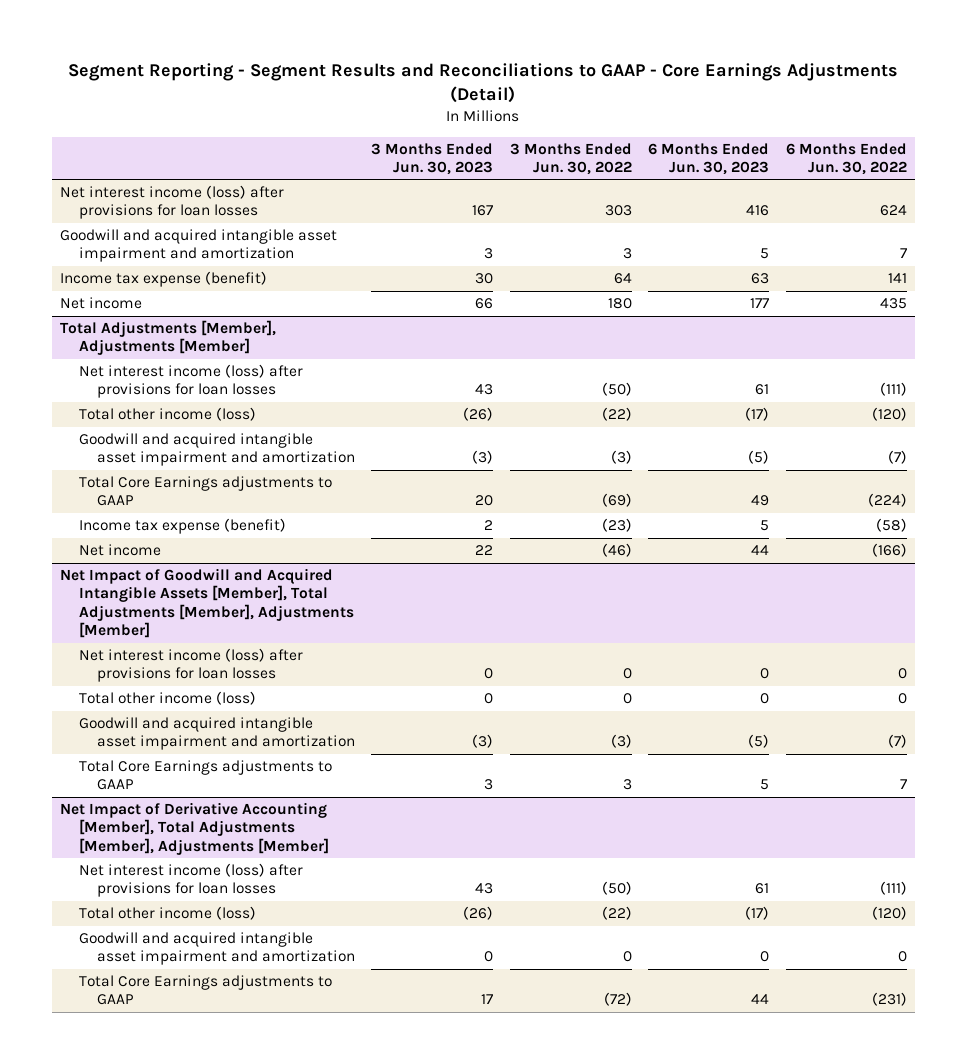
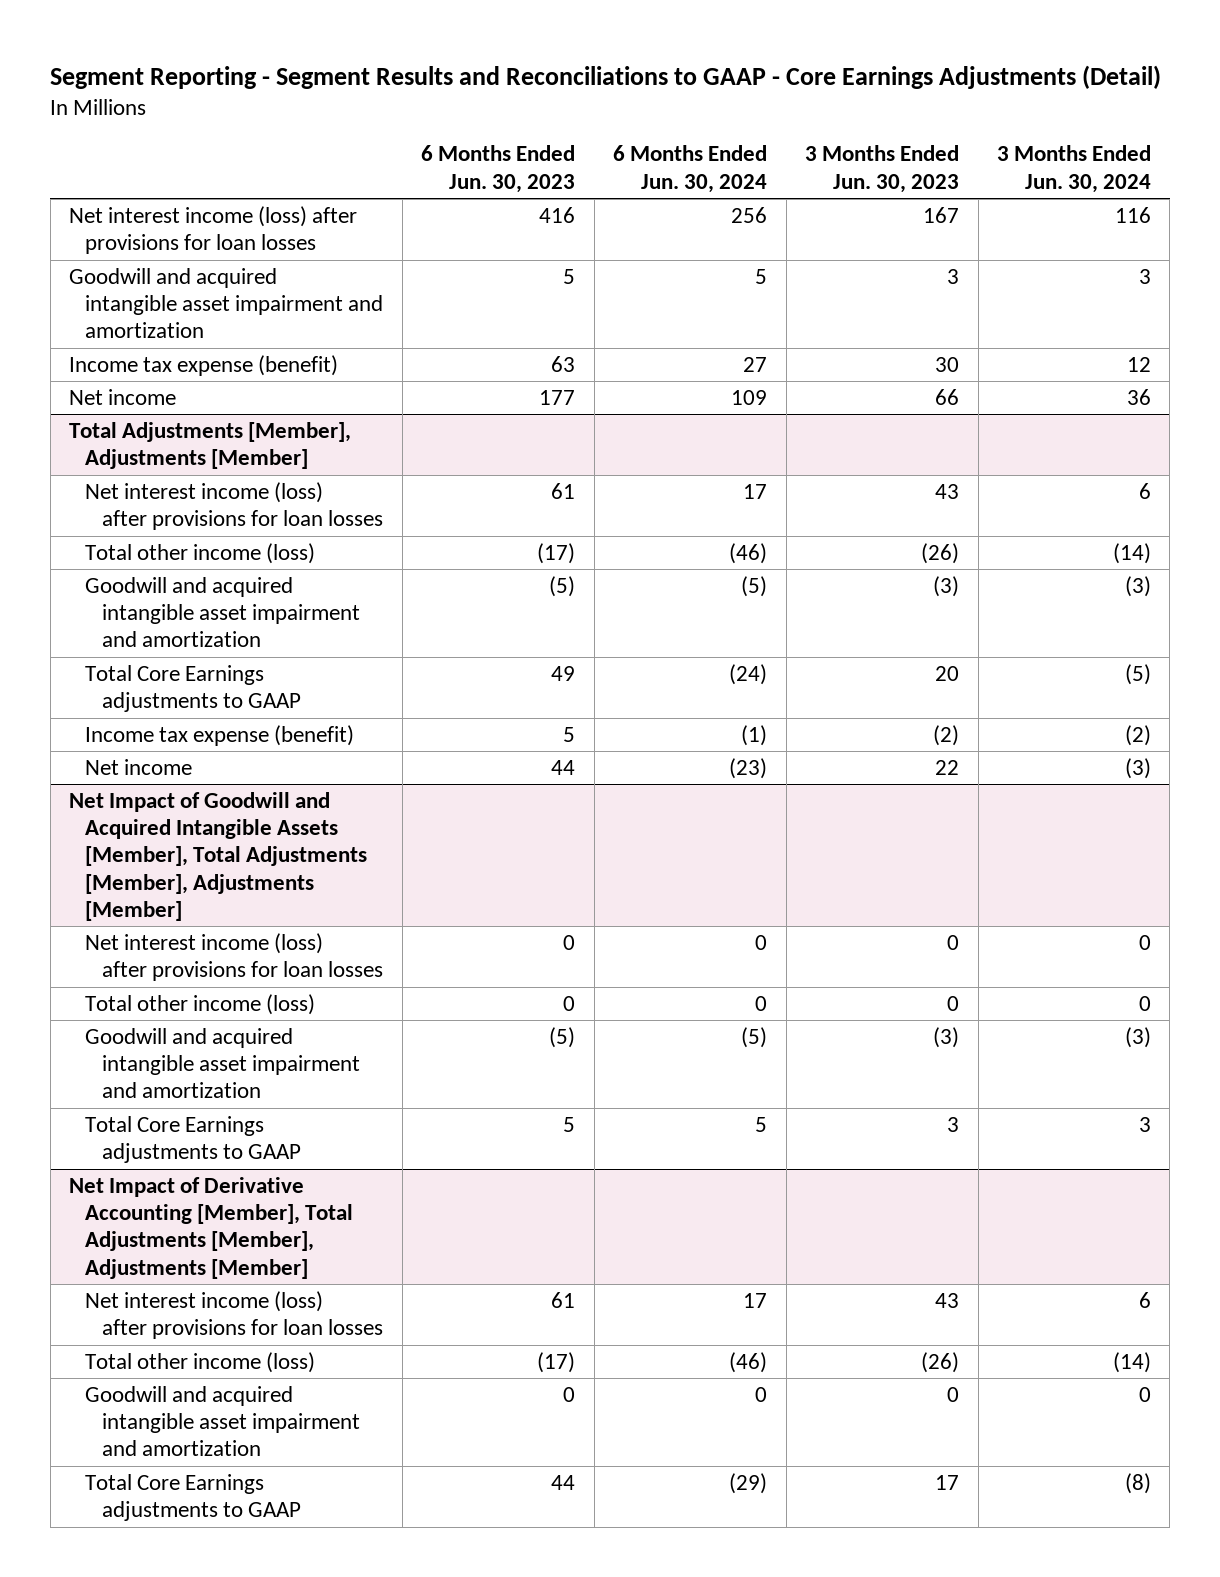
- | 3 Months Ended Jun. 30, 2023 | 3 Months Ended Jun. 30, 2022 | 6 Months Ended Jun. 30, 2023 | 6 Months Ended Jun. 30, 2022
+ | 6 Months Ended Jun. 30, 2023 | 6 Months Ended Jun. 30, 2024 | 3 Months Ended Jun. 30, 2023 | 3 Months Ended Jun. 30, 2024
@ Total Adjustments [Member], Adjustments [Member]
- Income tax expense (benefit) | 2 | (23) | 5 | (58)
+ Income tax expense (benefit) | 5 | (1) | (2) | (2)

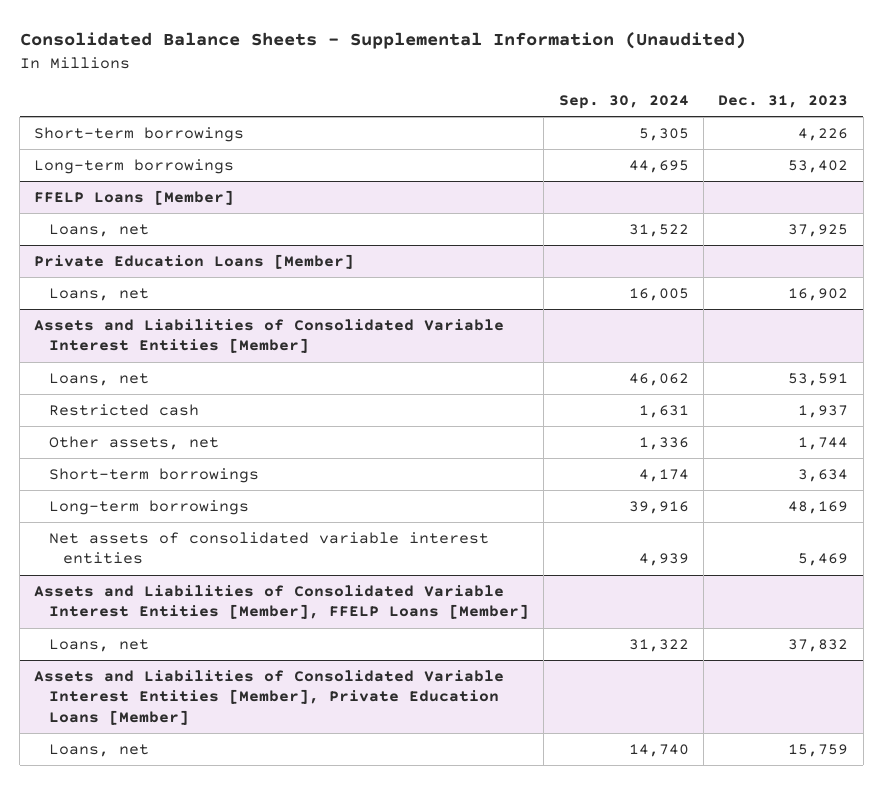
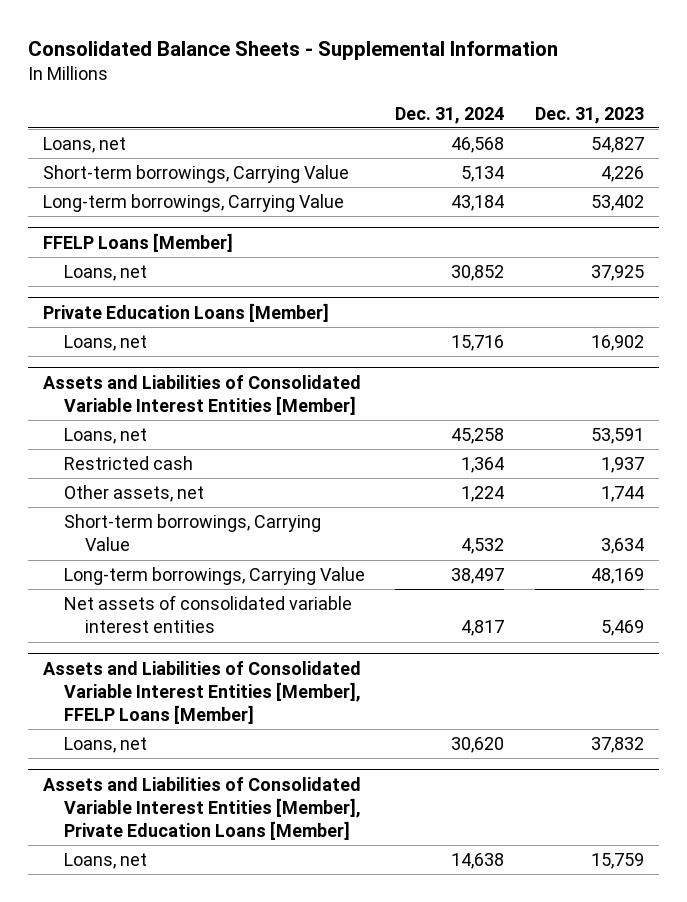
- Consolidated Balance Sheets - Supplemental Information (Unaudited)
+ Consolidated Balance Sheets - Supplemental Information
- | Sep. 30, 2024 | Dec. 31, 2023
+ | Dec. 31, 2024 | Dec. 31, 2023
- Short-term borrowings | 5,305 | 4,226
- Long-term borrowings | 44,695 | 53,402
+ Loans, net | 46,568 | 54,827
+ Short-term borrowings, Carrying Value | 5,134 | 4,226
+ Long-term borrowings, Carrying Value | 43,184 | 53,402
@ Assets and Liabilities of Consolidated Variable Interest Entities [Member]
- Short-term borrowings | 4,174 | 3,634
- Long-term borrowings | 39,916 | 48,169
+ Short-term borrowings, Carrying Value | 4,532 | 3,634
+ Long-term borrowings, Carrying Value | 38,497 | 48,169

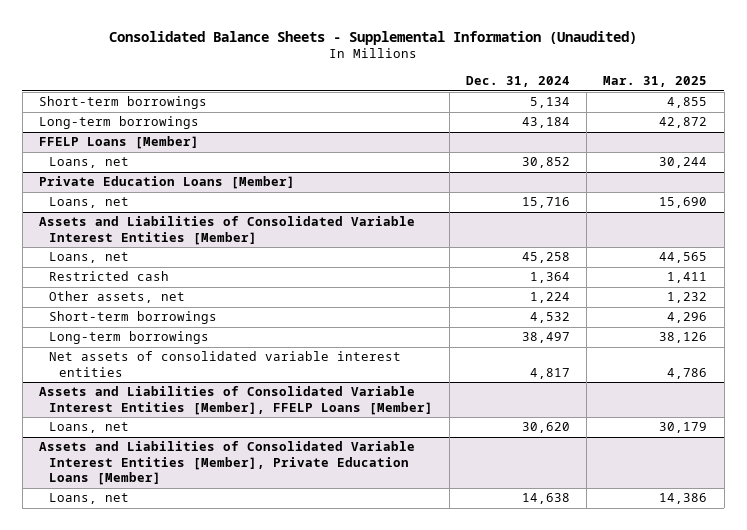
- Consolidated Balance Sheets - Supplemental Information
+ Consolidated Balance Sheets - Supplemental Information (Unaudited)
- | Dec. 31, 2024 | Dec. 31, 2023
+ | Dec. 31, 2024 | Mar. 31, 2025
- Loans, net | 46,568 | 54,827
- Short-term borrowings, Carrying Value | 5,134 | 4,226
- Long-term borrowings, Carrying Value | 43,184 | 53,402
+ Short-term borrowings | 5,134 | 4,855
+ Long-term borrowings | 43,184 | 42,872
@ Assets and Liabilities of Consolidated Variable Interest Entities [Member]
- Short-term borrowings, Carrying Value | 4,532 | 3,634
- Long-term borrowings, Carrying Value | 38,497 | 48,169
+ Short-term borrowings | 4,532 | 4,296
+ Long-term borrowings | 38,497 | 38,126

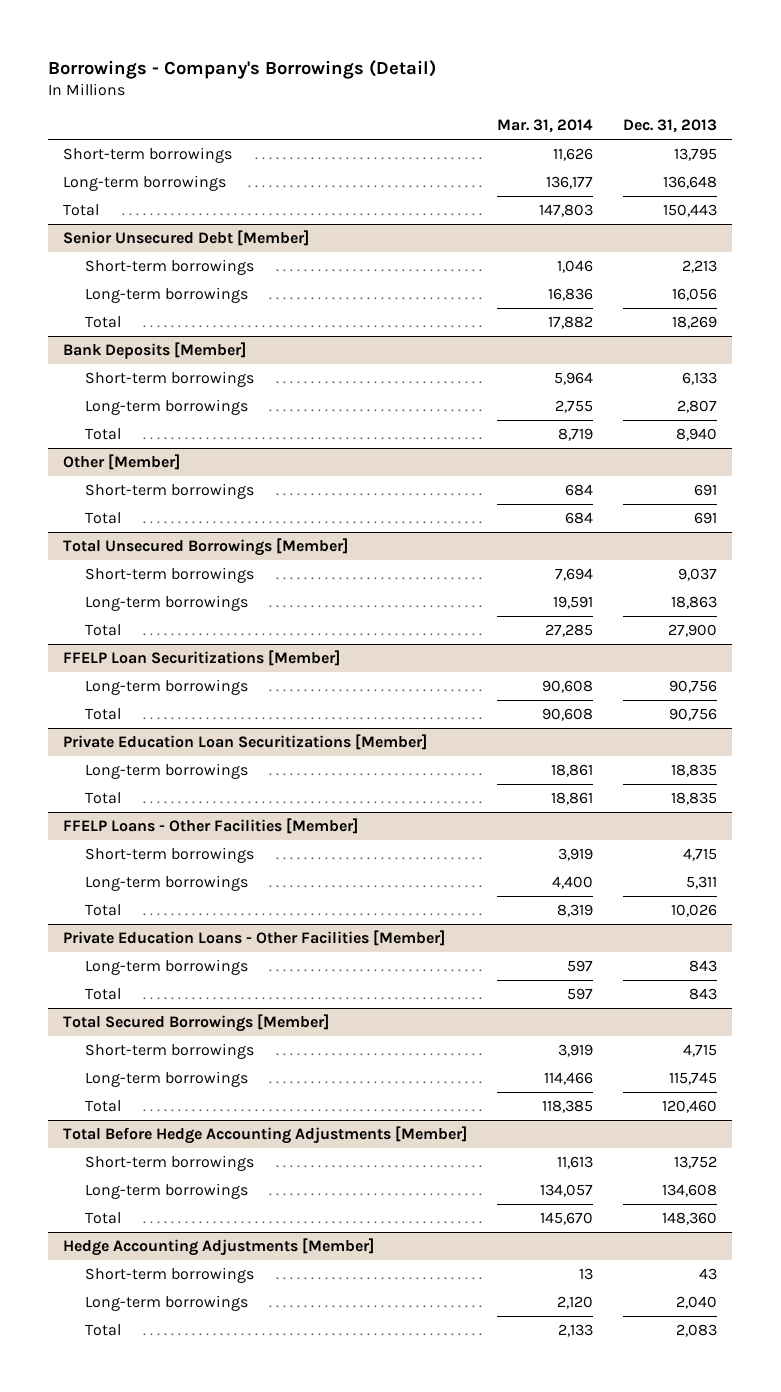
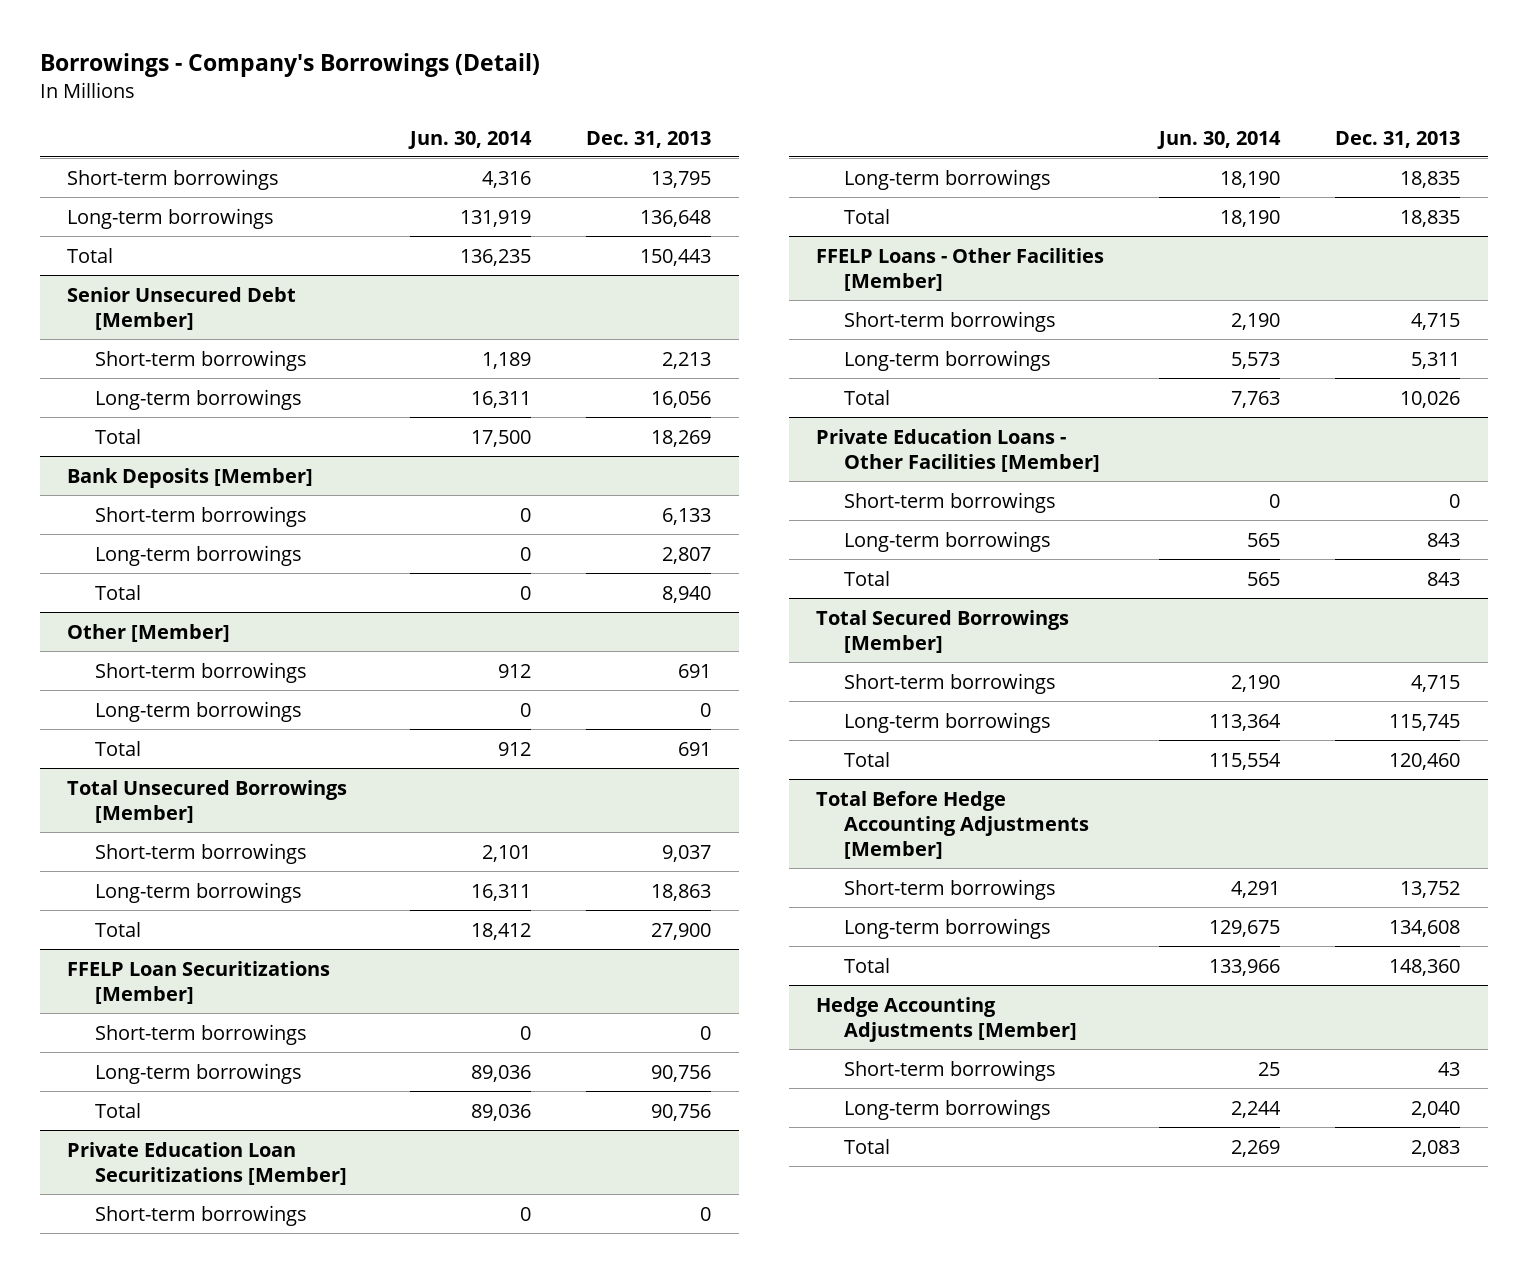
- | Mar. 31, 2014 | Dec. 31, 2013
+ | Jun. 30, 2014 | Dec. 31, 2013
@ Other [Member]
+ Long-term borrowings | 0 | 0
@ FFELP Loan Securitizations [Member]
+ Short-term borrowings | 0 | 0
@ Private Education Loan Securitizations [Member]
+ Short-term borrowings | 0 | 0
@ Private Education Loans - Other Facilities [Member]
+ Short-term borrowings | 0 | 0

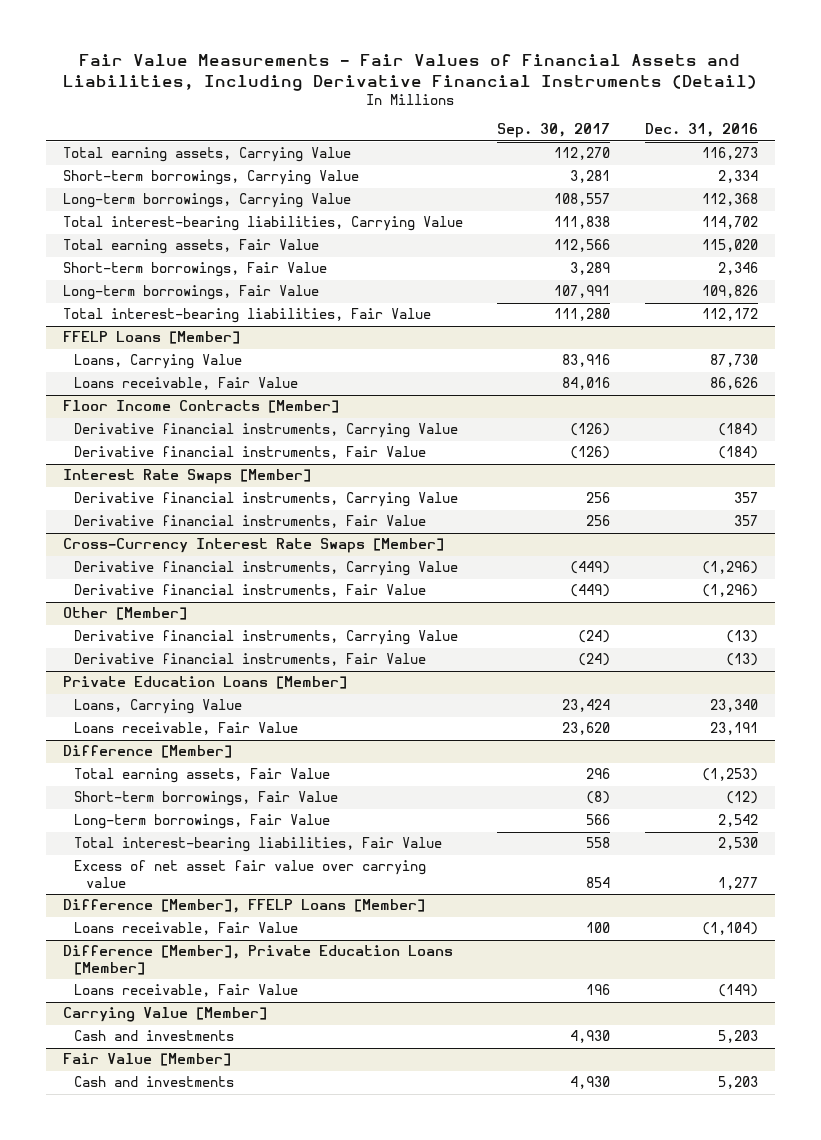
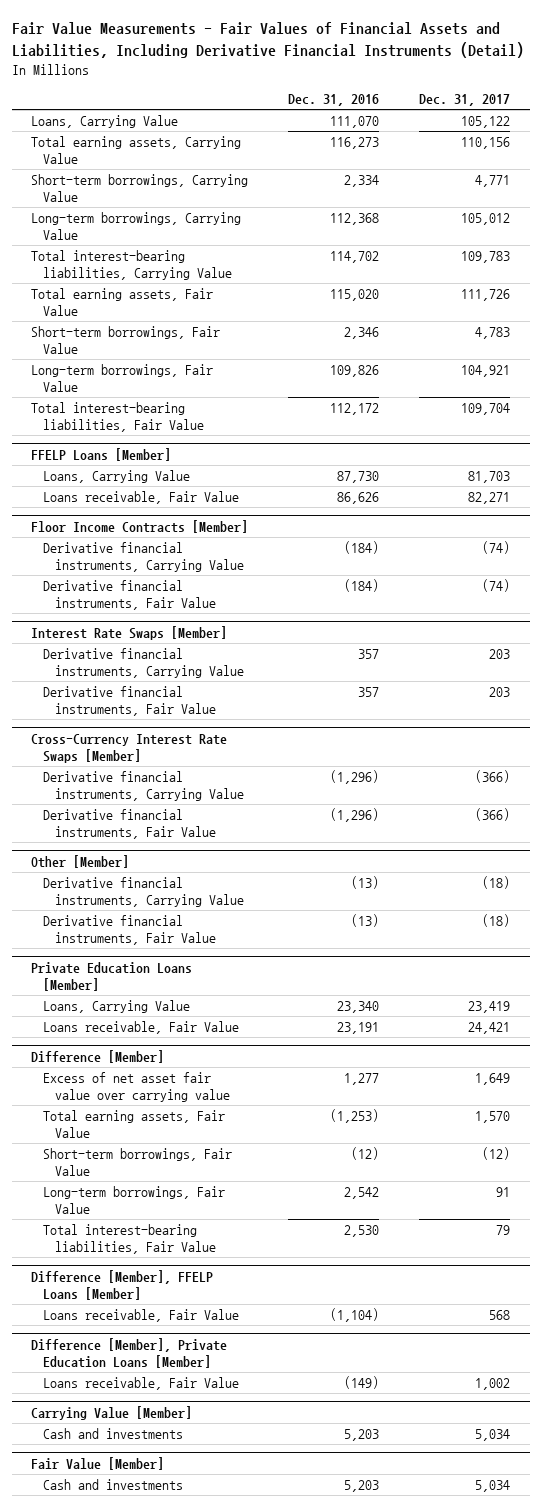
- | Sep. 30, 2017 | Dec. 31, 2016
+ | Dec. 31, 2016 | Dec. 31, 2017
+ Loans, Carrying Value | 111,070 | 105,122
@ Difference [Member]
moved up: Excess of net asset fair value over carrying value | 1,277 | 1,649

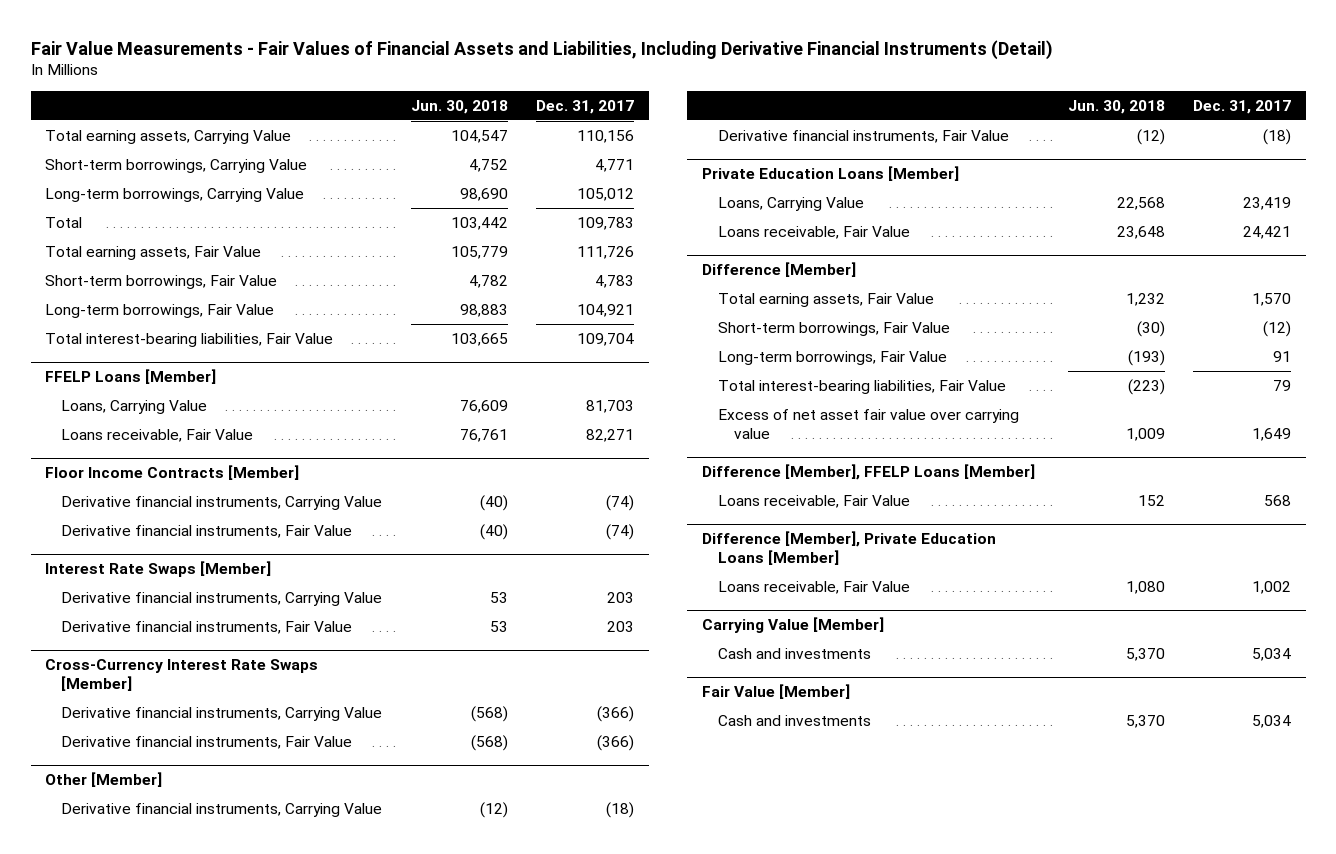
- | Dec. 31, 2016 | Dec. 31, 2017
+ | Jun. 30, 2018 | Dec. 31, 2017
- Loans, Carrying Value | 111,070 | 105,122
- Total interest-bearing liabilities, Carrying Value | 114,702 | 109,783
+ Total | 103,442 | 109,783
@ Difference [Member]
moved down: Excess of net asset fair value over carrying value | 1,009 | 1,649

